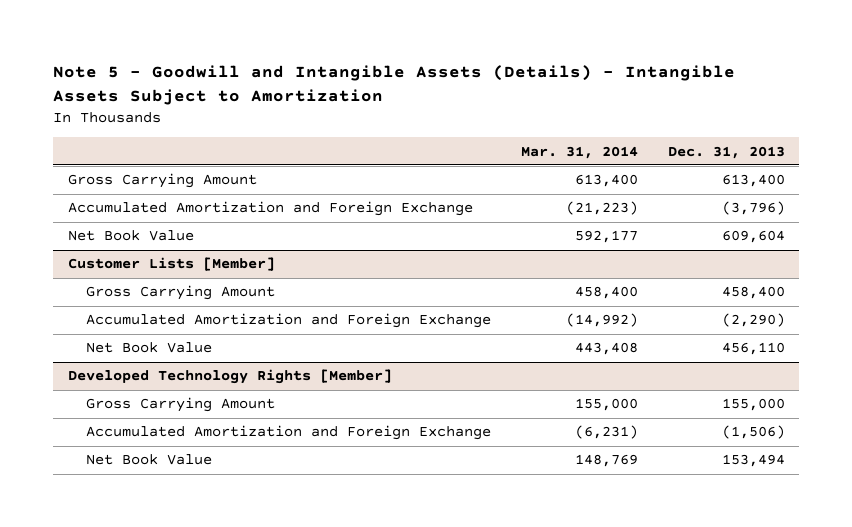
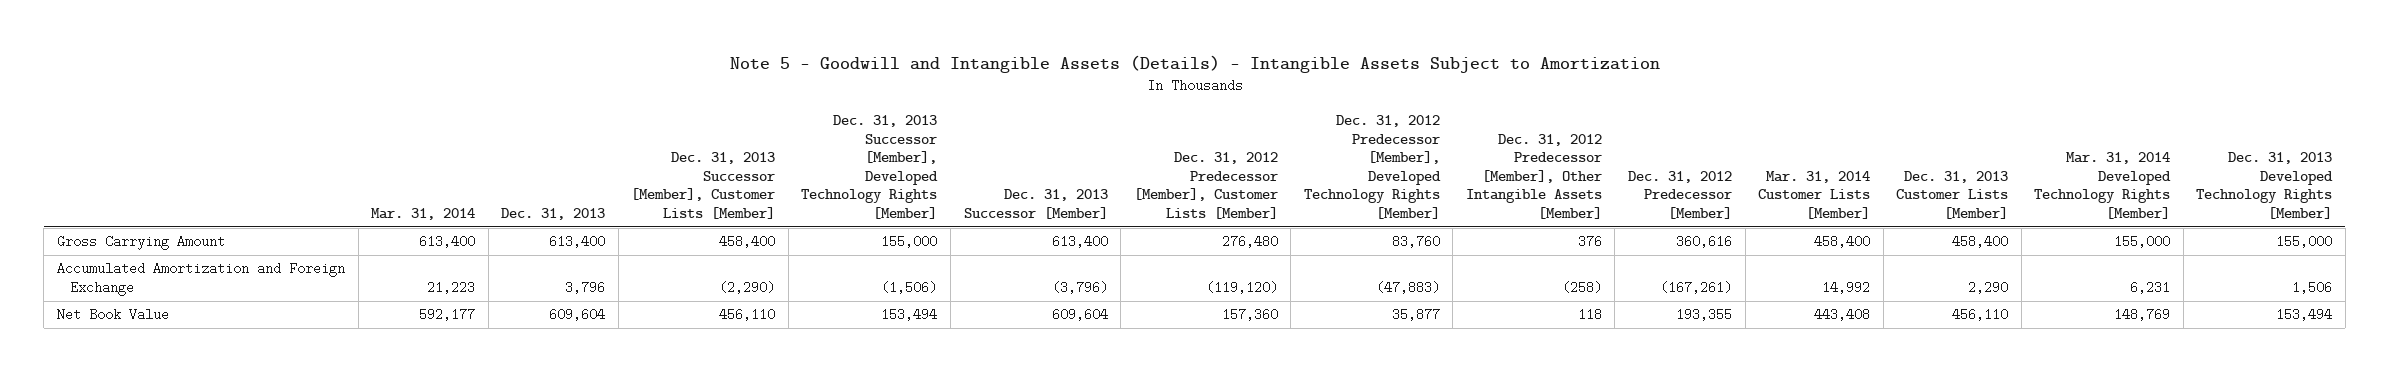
- | Mar. 31, 2014 | Dec. 31, 2013
+ | Mar. 31, 2014 | Dec. 31, 2013 | Dec. 31, 2013 Successor [Member], Customer Lists [Member] | Dec. 31, 2013 Successor [Member], Developed Technology Rights [Member] | Dec. 31, 2013 Successor [Member] | Dec. 31, 2012 Predecessor [Member], Customer Lists [Member] | Dec. 31, 2012 Predecessor [Member], Developed Technology Rights [Member] | Dec. 31, 2012 Predecessor [Member], Other Intangible Assets [Member] | Dec. 31, 2012 Predecessor [Member] | Mar. 31, 2014 Customer Lists [Member] | Dec. 31, 2013 Customer Lists [Member] | Mar. 31, 2014 Developed Technology Rights [Member] | Dec. 31, 2013 Developed Technology Rights [Member]
- Accumulated Amortization and Foreign Exchange | (21,223) | (3,796)
+ Accumulated Amortization and Foreign Exchange | 21,223 | 3,796 | (2,290) | (1,506) | (3,796) | (119,120) | (47,883) | (258) | (167,261) | 14,992 | 2,290 | 6,231 | 1,506
- Customer Lists [Member]
- Gross Carrying Amount | 458,400 | 458,400
- Accumulated Amortization and Foreign Exchange | (14,992) | (2,290)
- Net Book Value | 443,408 | 456,110
- Developed Technology Rights [Member]
- Gross Carrying Amount | 155,000 | 155,000
- Accumulated Amortization and Foreign Exchange | (6,231) | (1,506)
- Net Book Value | 148,769 | 153,494

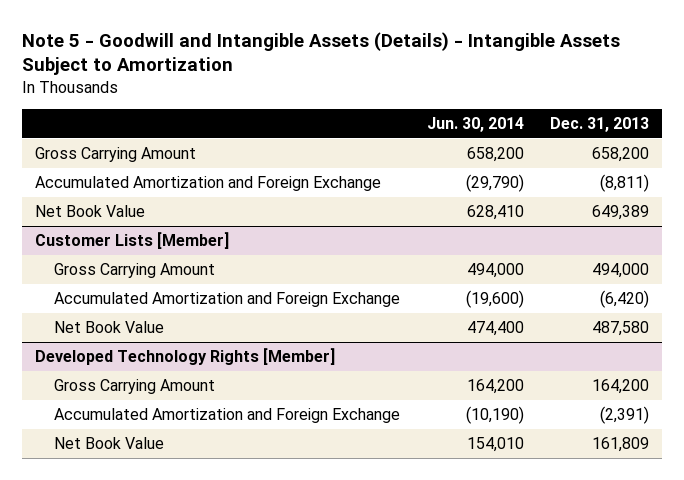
- | Mar. 31, 2014 | Dec. 31, 2013 | Dec. 31, 2013 Successor [Member], Customer Lists [Member] | Dec. 31, 2013 Successor [Member], Developed Technology Rights [Member] | Dec. 31, 2013 Successor [Member] | Dec. 31, 2012 Predecessor [Member], Customer Lists [Member] | Dec. 31, 2012 Predecessor [Member], Developed Technology Rights [Member] | Dec. 31, 2012 Predecessor [Member], Other Intangible Assets [Member] | Dec. 31, 2012 Predecessor [Member] | Mar. 31, 2014 Customer Lists [Member] | Dec. 31, 2013 Customer Lists [Member] | Mar. 31, 2014 Developed Technology Rights [Member] | Dec. 31, 2013 Developed Technology Rights [Member]
+ | Jun. 30, 2014 | Dec. 31, 2013
- Gross Carrying Amount | 613,400 | 613,400 | 458,400 | 155,000 | 613,400 | 276,480 | 83,760 | 376 | 360,616 | 458,400 | 458,400 | 155,000 | 155,000
- Accumulated Amortization and Foreign Exchange | 21,223 | 3,796 | (2,290) | (1,506) | (3,796) | (119,120) | (47,883) | (258) | (167,261) | 14,992 | 2,290 | 6,231 | 1,506
- Net Book Value | 592,177 | 609,604 | 456,110 | 153,494 | 609,604 | 157,360 | 35,877 | 118 | 193,355 | 443,408 | 456,110 | 148,769 | 153,494
+ Gross Carrying Amount | 658,200 | 658,200
+ Accumulated Amortization and Foreign Exchange | (29,790) | (8,811)
+ Net Book Value | 628,410 | 649,389
+ Customer Lists [Member]
+ Gross Carrying Amount | 494,000 | 494,000
+ Accumulated Amortization and Foreign Exchange | (19,600) | (6,420)
+ Net Book Value | 474,400 | 487,580
+ Developed Technology Rights [Member]
+ Gross Carrying Amount | 164,200 | 164,200
+ Accumulated Amortization and Foreign Exchange | (10,190) | (2,391)
+ Net Book Value | 154,010 | 161,809

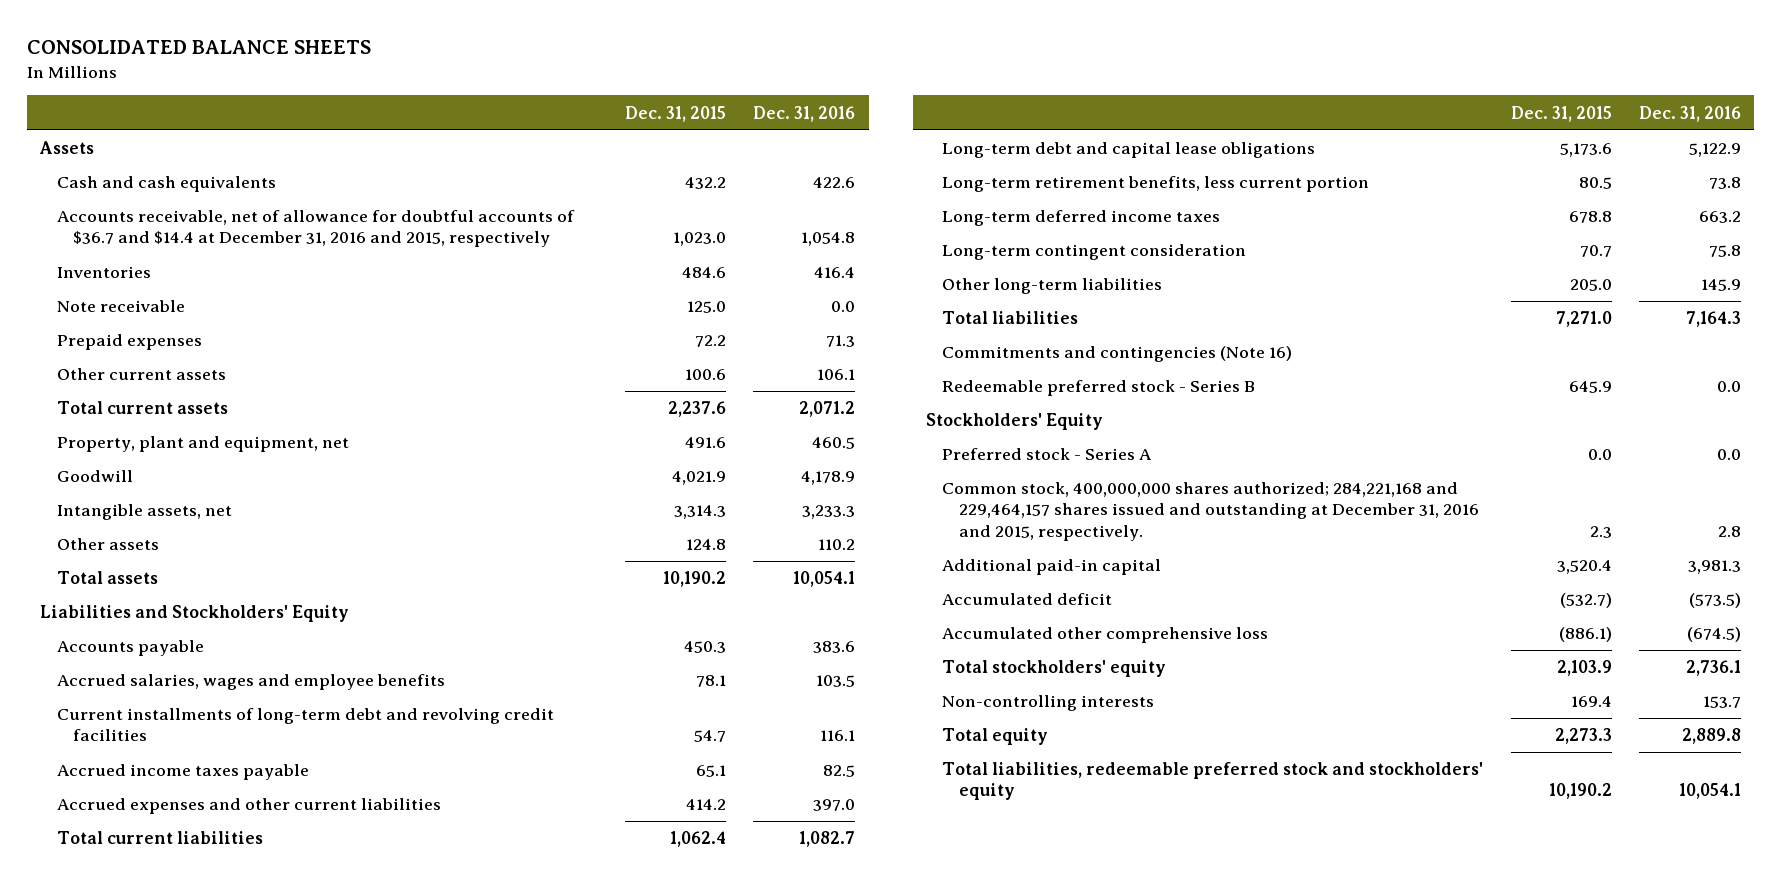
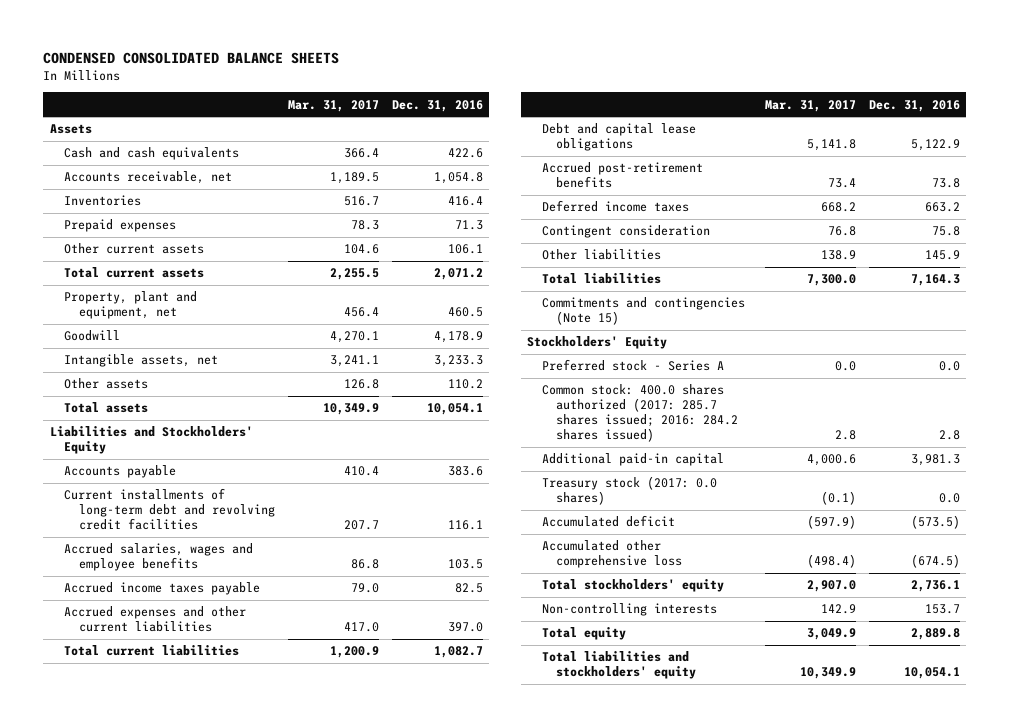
- CONSOLIDATED BALANCE SHEETS
+ CONDENSED CONSOLIDATED BALANCE SHEETS
- | Dec. 31, 2015 | Dec. 31, 2016
+ | Mar. 31, 2017 | Dec. 31, 2016
- Accounts receivable, net of allowance for doubtful accounts of $36.7 and $14.4 at December 31, 2016 and 2015, respectively | 1,023.0 | 1,054.8
+ Accounts receivable, net | 1,189.5 | 1,054.8
- Note receivable | 125.0 | 0.0
moved down: Accrued salaries, wages and employee benefits | 86.8 | 103.5
- Long-term debt and capital lease obligations | 5,173.6 | 5,122.9
- Long-term retirement benefits, less current portion | 80.5 | 73.8
- Long-term deferred income taxes | 678.8 | 663.2
- Long-term contingent consideration | 70.7 | 75.8
- Other long-term liabilities | 205.0 | 145.9
+ Debt and capital lease obligations | 5,141.8 | 5,122.9
+ Accrued post-retirement benefits | 73.4 | 73.8
+ Deferred income taxes | 668.2 | 663.2
+ Contingent consideration | 76.8 | 75.8
+ Other liabilities | 138.9 | 145.9
- Commitments and contingencies (Note 16)
- Redeemable preferred stock - Series B | 645.9 | 0.0
+ Commitments and contingencies (Note 15)
- Common stock, 400,000,000 shares authorized; 284,221,168 and 229,464,157 shares issued and outstanding at December 31, 2016 and 2015, respectively. | 2.3 | 2.8
+ Common stock: 400.0 shares authorized (2017: 285.7 shares issued; 2016: 284.2 shares issued) | 2.8 | 2.8
+ Treasury stock (2017: 0.0 shares) | (0.1) | 0.0
- Total liabilities, redeemable preferred stock and stockholders' equity | 10,190.2 | 10,054.1
+ Total liabilities and stockholders' equity | 10,349.9 | 10,054.1

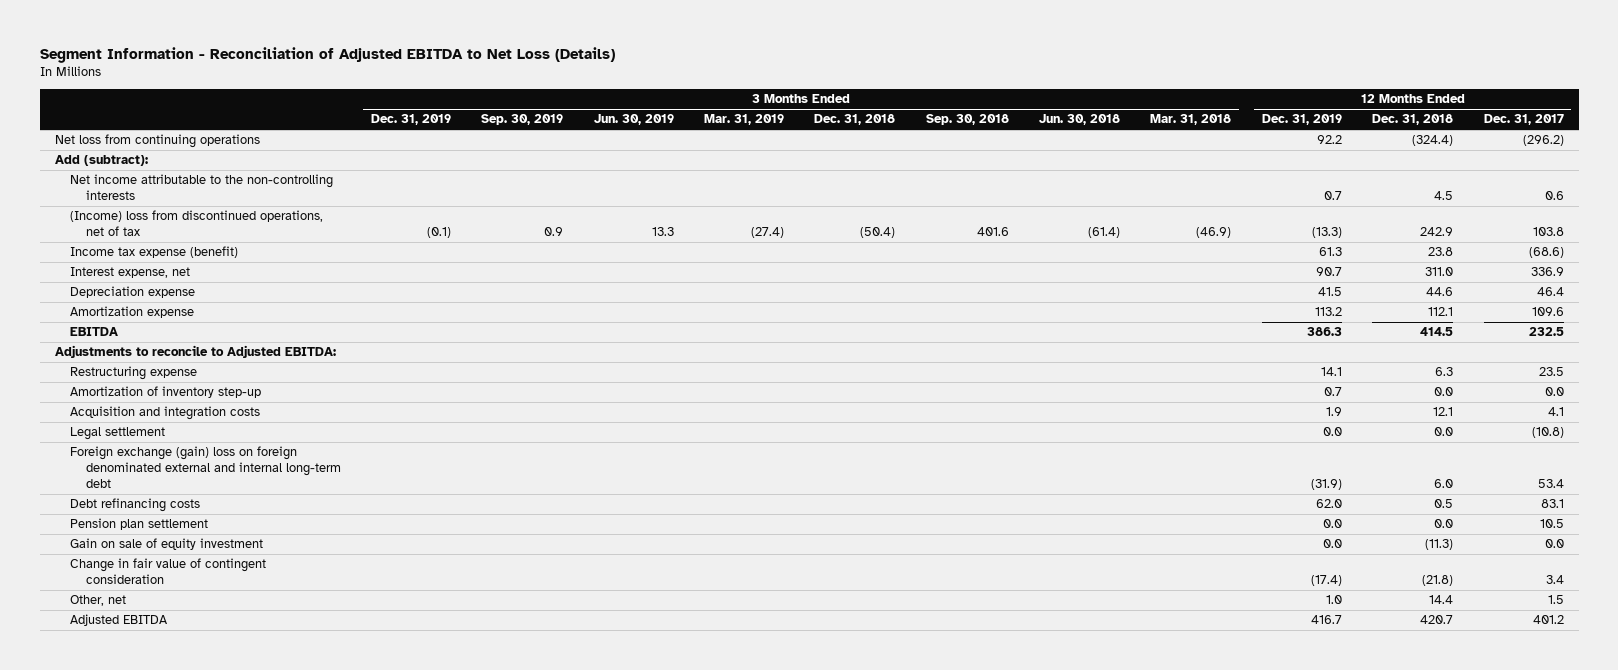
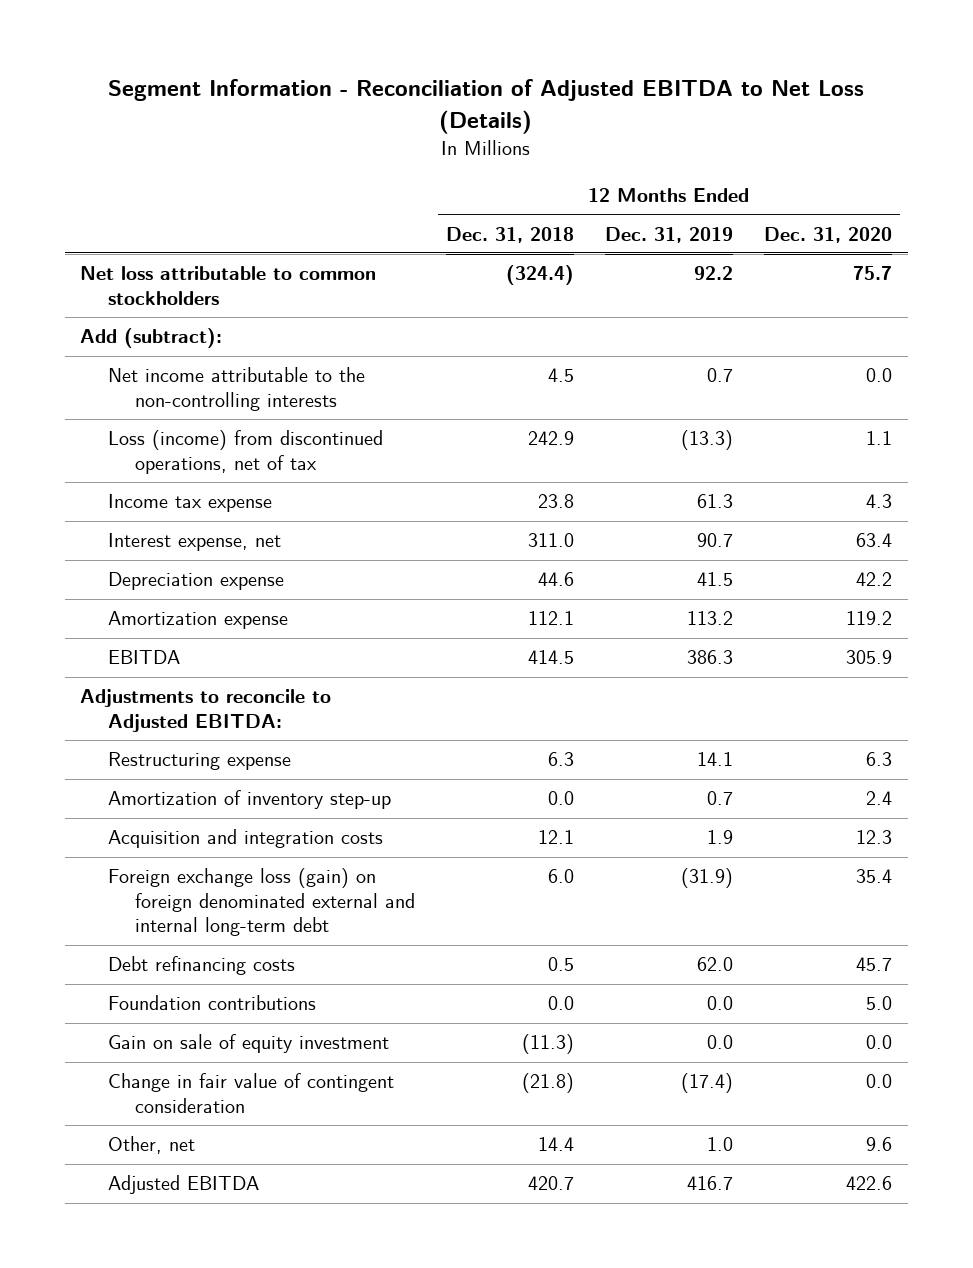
- | 3 Months Ended Dec. 31, 2019 | 3 Months Ended Sep. 30, 2019 | 3 Months Ended Jun. 30, 2019 | 3 Months Ended Mar. 31, 2019 | 3 Months Ended Dec. 31, 2018 | 3 Months Ended Sep. 30, 2018 | 3 Months Ended Jun. 30, 2018 | 3 Months Ended Mar. 31, 2018 | 12 Months Ended Dec. 31, 2019 | 12 Months Ended Dec. 31, 2018 | 12 Months Ended Dec. 31, 2017
+ | 12 Months Ended Dec. 31, 2018 | 12 Months Ended Dec. 31, 2019 | 12 Months Ended Dec. 31, 2020
- Net loss from continuing operations | | | | | | | | | 92.2 | (324.4) | (296.2)
+ Net loss attributable to common stockholders | (324.4) | 92.2 | 75.7
- (Income) loss from discontinued operations, net of tax | (0.1) | 0.9 | 13.3 | (27.4) | (50.4) | 401.6 | (61.4) | (46.9) | (13.3) | 242.9 | 103.8
- Income tax expense (benefit) | | | | | | | | | 61.3 | 23.8 | (68.6)
+ Loss (income) from discontinued operations, net of tax | 242.9 | (13.3) | 1.1
+ Income tax expense | 23.8 | 61.3 | 4.3
- Legal settlement | | | | | | | | | 0.0 | 0.0 | (10.8)
- Foreign exchange (gain) loss on foreign denominated external and internal long-term debt | | | | | | | | | (31.9) | 6.0 | 53.4
+ Foreign exchange loss (gain) on foreign denominated external and internal long-term debt | 6.0 | (31.9) | 35.4
- Pension plan settlement | | | | | | | | | 0.0 | 0.0 | 10.5
+ Foundation contributions | 0.0 | 0.0 | 5.0

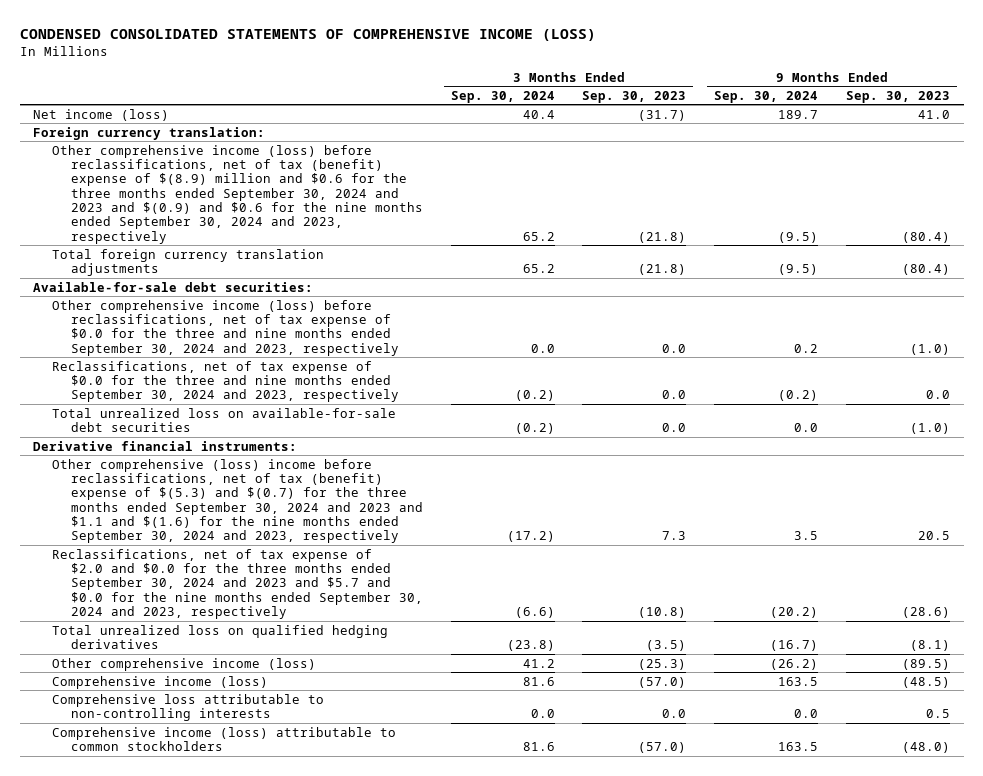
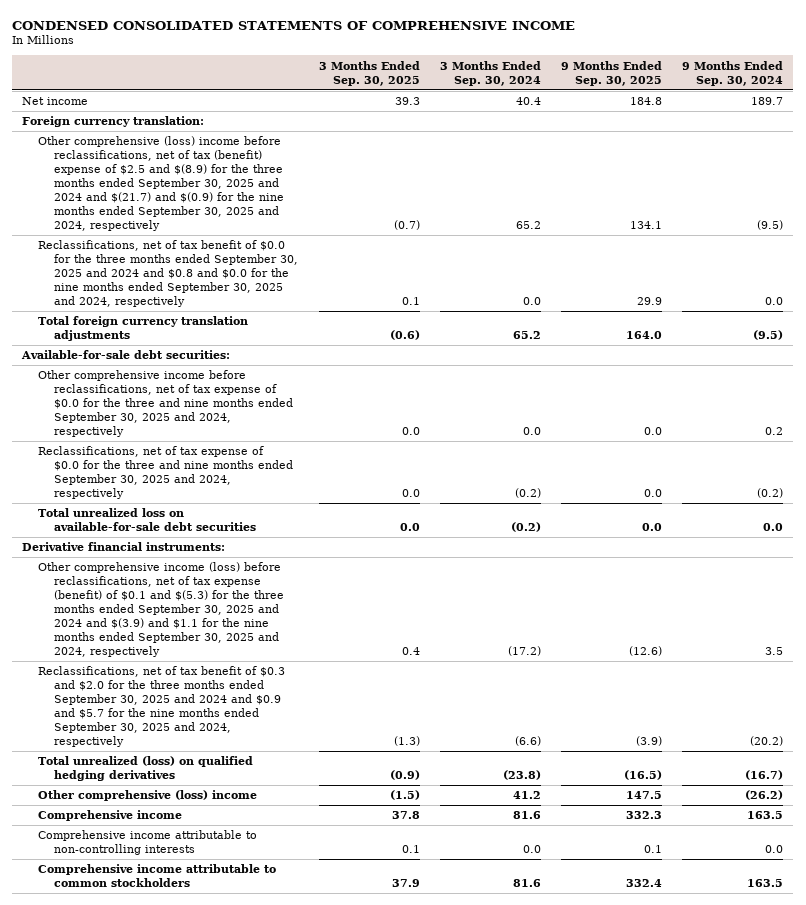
- CONDENSED CONSOLIDATED STATEMENTS OF COMPREHENSIVE INCOME (LOSS)
+ CONDENSED CONSOLIDATED STATEMENTS OF COMPREHENSIVE INCOME
- | 3 Months Ended Sep. 30, 2024 | 3 Months Ended Sep. 30, 2023 | 9 Months Ended Sep. 30, 2024 | 9 Months Ended Sep. 30, 2023
+ | 3 Months Ended Sep. 30, 2025 | 3 Months Ended Sep. 30, 2024 | 9 Months Ended Sep. 30, 2025 | 9 Months Ended Sep. 30, 2024
- Net income (loss) | 40.4 | (31.7) | 189.7 | 41.0
+ Net income | 39.3 | 40.4 | 184.8 | 189.7
- Other comprehensive income (loss) before reclassifications, net of tax (benefit) expense of $(8.9) million and $0.6 for the three months ended September 30, 2024 and 2023 and $(0.9) and $0.6 for the nine months ended September 30, 2024 and 2023, respectively | 65.2 | (21.8) | (9.5) | (80.4)
+ Other comprehensive (loss) income before reclassifications, net of tax (benefit) expense of $2.5 and $(8.9) for the three months ended September 30, 2025 and 2024 and $(21.7) and $(0.9) for the nine months ended September 30, 2025 and 2024, respectively | (0.7) | 65.2 | 134.1 | (9.5)
+ Reclassifications, net of tax benefit of $0.0 for the three months ended September 30, 2025 and 2024 and $0.8 and $0.0 for the nine months ended September 30, 2025 and 2024, respectively | 0.1 | 0.0 | 29.9 | 0.0
- Other comprehensive income (loss) before reclassifications, net of tax expense of $0.0 for the three and nine months ended September 30, 2024 and 2023, respectively | 0.0 | 0.0 | 0.2 | (1.0)
- Reclassifications, net of tax expense of $0.0 for the three and nine months ended September 30, 2024 and 2023, respectively | (0.2) | 0.0 | (0.2) | 0.0
+ Other comprehensive income before reclassifications, net of tax expense of $0.0 for the three and nine months ended September 30, 2025 and 2024, respectively | 0.0 | 0.0 | 0.0 | 0.2
+ Reclassifications, net of tax expense of $0.0 for the three and nine months ended September 30, 2025 and 2024, respectively | 0.0 | (0.2) | 0.0 | (0.2)
- Other comprehensive (loss) income before reclassifications, net of tax (benefit) expense of $(5.3) and $(0.7) for the three months ended September 30, 2024 and 2023 and $1.1 and $(1.6) for the nine months ended September 30, 2024 and 2023, respectively | (17.2) | 7.3 | 3.5 | 20.5
- Reclassifications, net of tax expense of $2.0 and $0.0 for the three months ended September 30, 2024 and 2023 and $5.7 and $0.0 for the nine months ended September 30, 2024 and 2023, respectively | (6.6) | (10.8) | (20.2) | (28.6)
- Total unrealized loss on qualified hedging derivatives | (23.8) | (3.5) | (16.7) | (8.1)
- Other comprehensive income (loss) | 41.2 | (25.3) | (26.2) | (89.5)
- Comprehensive income (loss) | 81.6 | (57.0) | 163.5 | (48.5)
- Comprehensive loss attributable to non-controlling interests | 0.0 | 0.0 | 0.0 | 0.5
- Comprehensive income (loss) attributable to common stockholders | 81.6 | (57.0) | 163.5 | (48.0)
+ Other comprehensive income (loss) before reclassifications, net of tax expense (benefit) of $0.1 and $(5.3) for the three months ended September 30, 2025 and 2024 and $(3.9) and $1.1 for the nine months ended September 30, 2025 and 2024, respectively | 0.4 | (17.2) | (12.6) | 3.5
+ Reclassifications, net of tax benefit of $0.3 and $2.0 for the three months ended September 30, 2025 and 2024 and $0.9 and $5.7 for the nine months ended September 30, 2025 and 2024, respectively | (1.3) | (6.6) | (3.9) | (20.2)
+ Total unrealized (loss) on qualified hedging derivatives | (0.9) | (23.8) | (16.5) | (16.7)
+ Other comprehensive (loss) income | (1.5) | 41.2 | 147.5 | (26.2)
+ Comprehensive income | 37.8 | 81.6 | 332.3 | 163.5
+ Comprehensive income attributable to non-controlling interests | 0.1 | 0.0 | 0.1 | 0.0
+ Comprehensive income attributable to common stockholders | 37.9 | 81.6 | 332.4 | 163.5

